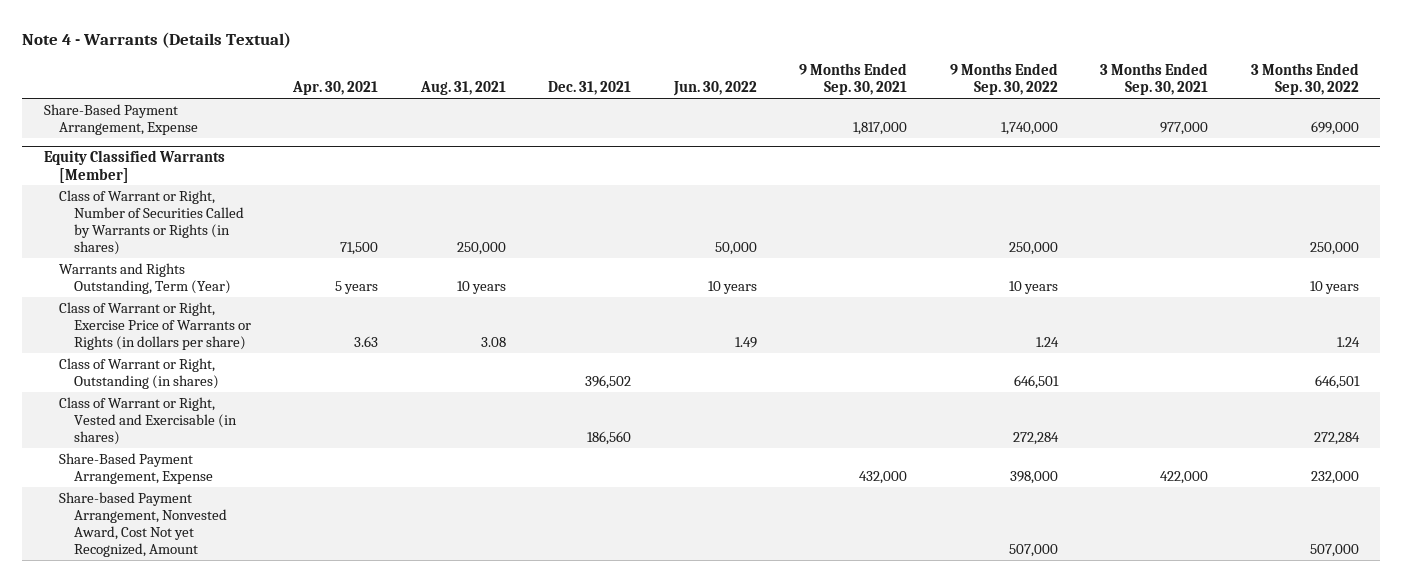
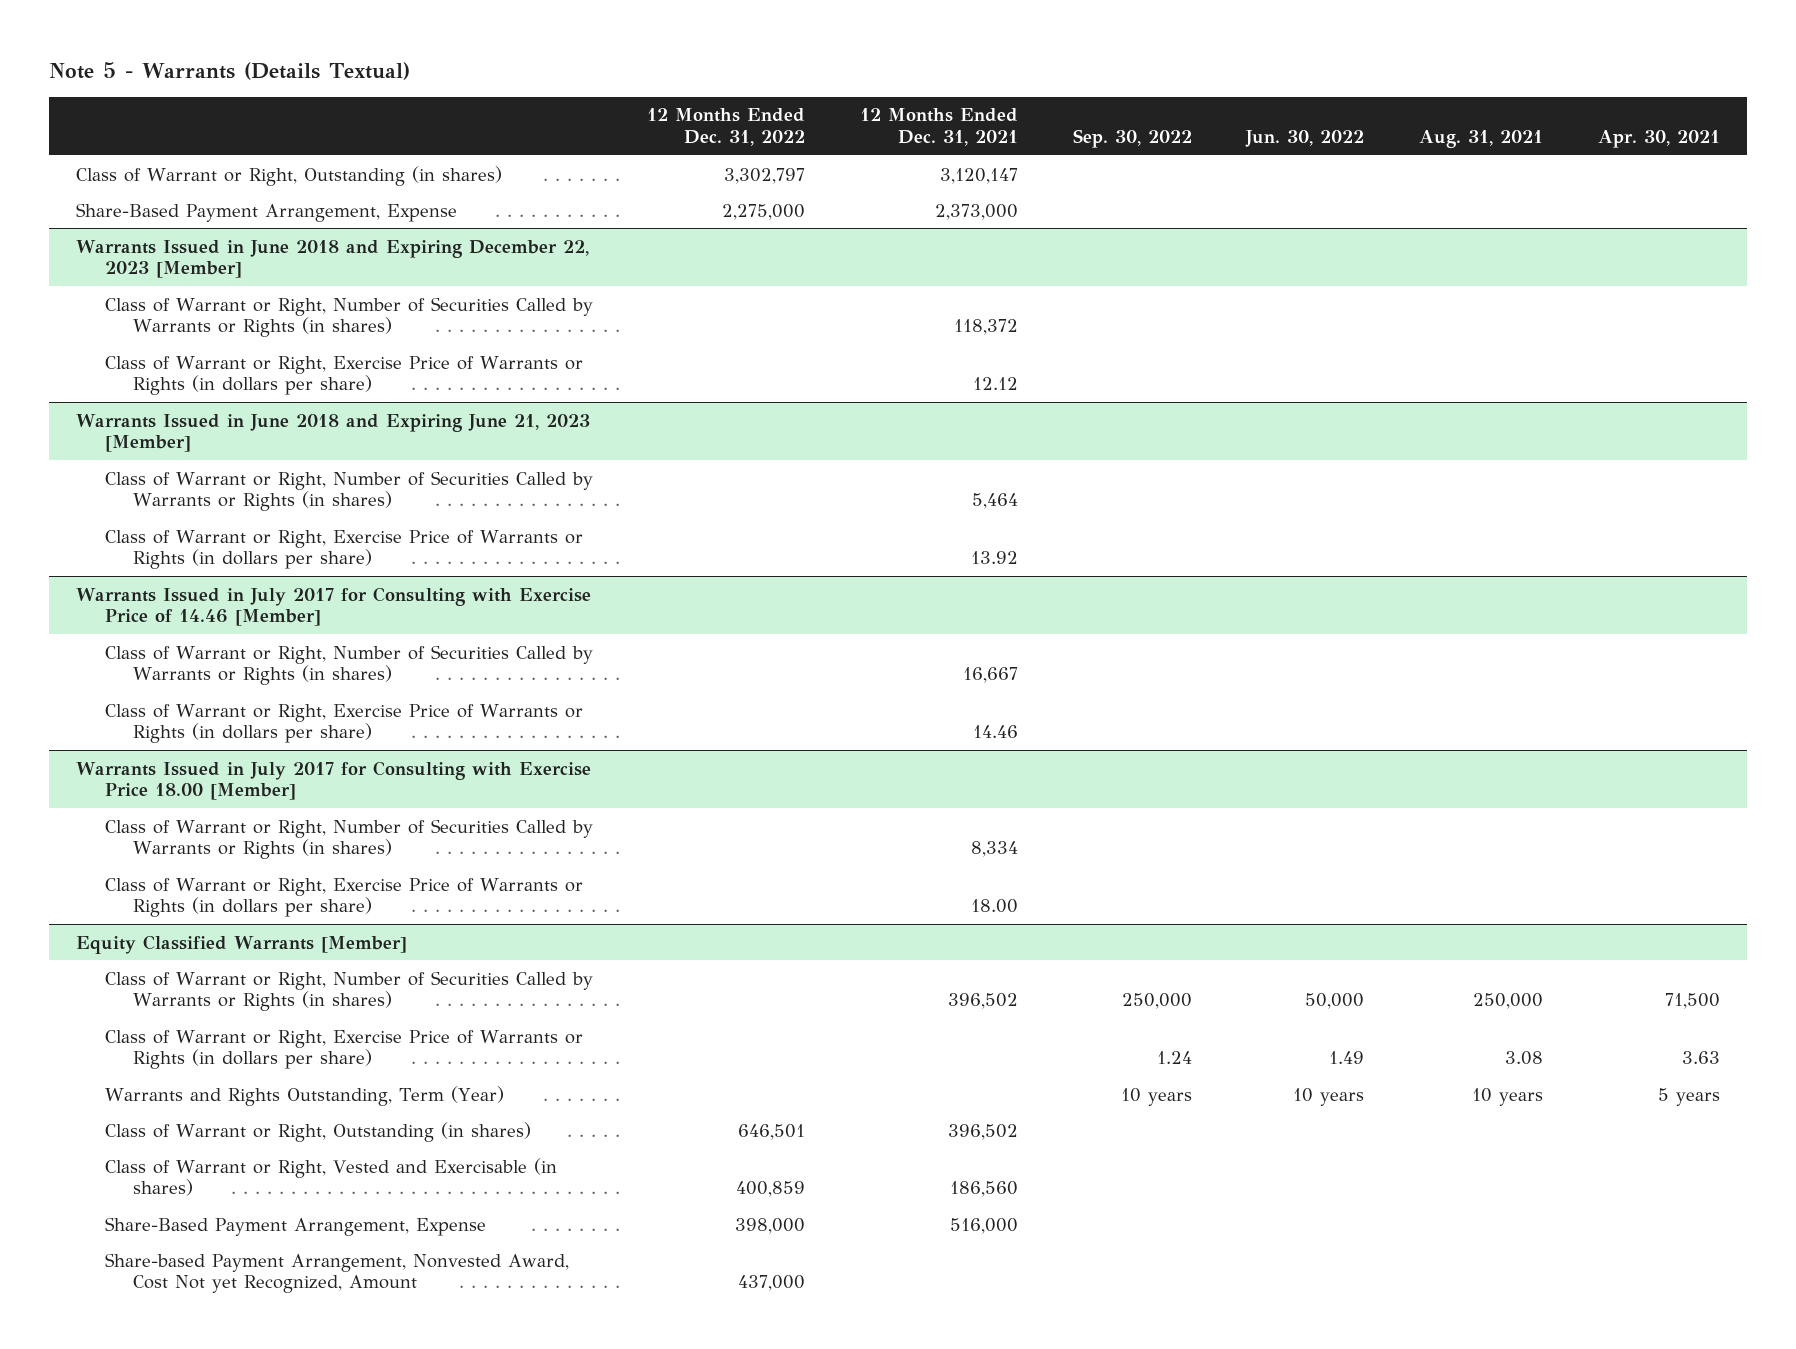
- Note 4 - Warrants (Details Textual)
+ Note 5 - Warrants (Details Textual)
- | Apr. 30, 2021 | Aug. 31, 2021 | Dec. 31, 2021 | Jun. 30, 2022 | 9 Months Ended Sep. 30, 2021 | 9 Months Ended Sep. 30, 2022 | 3 Months Ended Sep. 30, 2021 | 3 Months Ended Sep. 30, 2022
+ | 12 Months Ended Dec. 31, 2022 | 12 Months Ended Dec. 31, 2021 | Sep. 30, 2022 | Jun. 30, 2022 | Aug. 31, 2021 | Apr. 30, 2021
+ Class of Warrant or Right, Outstanding (in shares) | 3,302,797 | 3,120,147 | | | |
+ Warrants Issued in June 2018 and Expiring December 22, 2023 [Member]
+ Class of Warrant or Right, Number of Securities Called by Warrants or Rights (in shares) | | 118,372 | | | |
+ Class of Warrant or Right, Exercise Price of Warrants or Rights (in dollars per share) | | 12.12 | | | |
+ Warrants Issued in June 2018 and Expiring June 21, 2023 [Member]
+ Class of Warrant or Right, Number of Securities Called by Warrants or Rights (in shares) | | 5,464 | | | |
+ Class of Warrant or Right, Exercise Price of Warrants or Rights (in dollars per share) | | 13.92 | | | |
+ Warrants Issued in July 2017 for Consulting with Exercise Price of 14.46 [Member]
+ Class of Warrant or Right, Number of Securities Called by Warrants or Rights (in shares) | | 16,667 | | | |
+ Class of Warrant or Right, Exercise Price of Warrants or Rights (in dollars per share) | | 14.46 | | | |
+ Warrants Issued in July 2017 for Consulting with Exercise Price 18.00 [Member]
+ Class of Warrant or Right, Number of Securities Called by Warrants or Rights (in shares) | | 8,334 | | | |
+ Class of Warrant or Right, Exercise Price of Warrants or Rights (in dollars per share) | | 18.00 | | | |
@ Equity Classified Warrants [Member]
moved down: Warrants and Rights Outstanding, Term (Year) | | | 10 years | 10 years | 10 years | 5 years

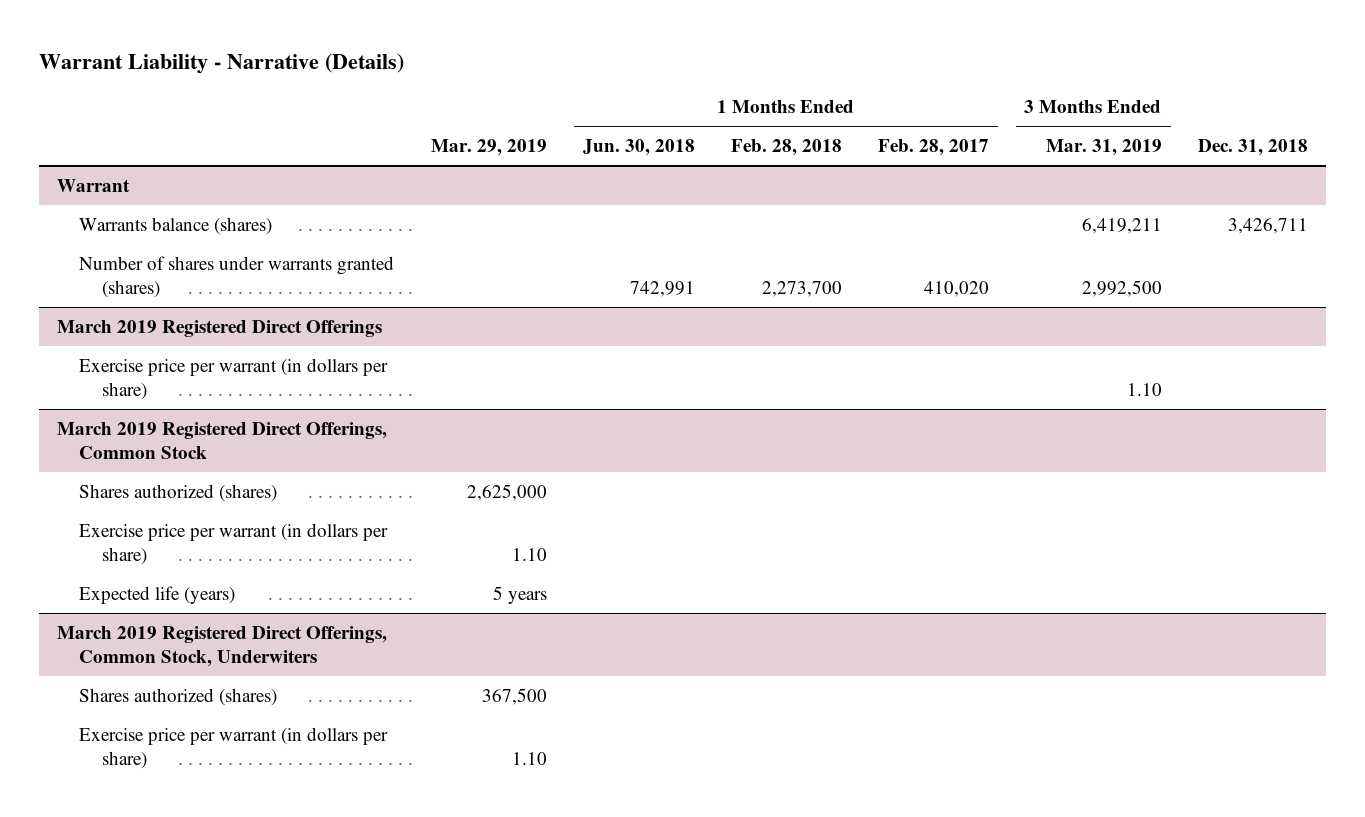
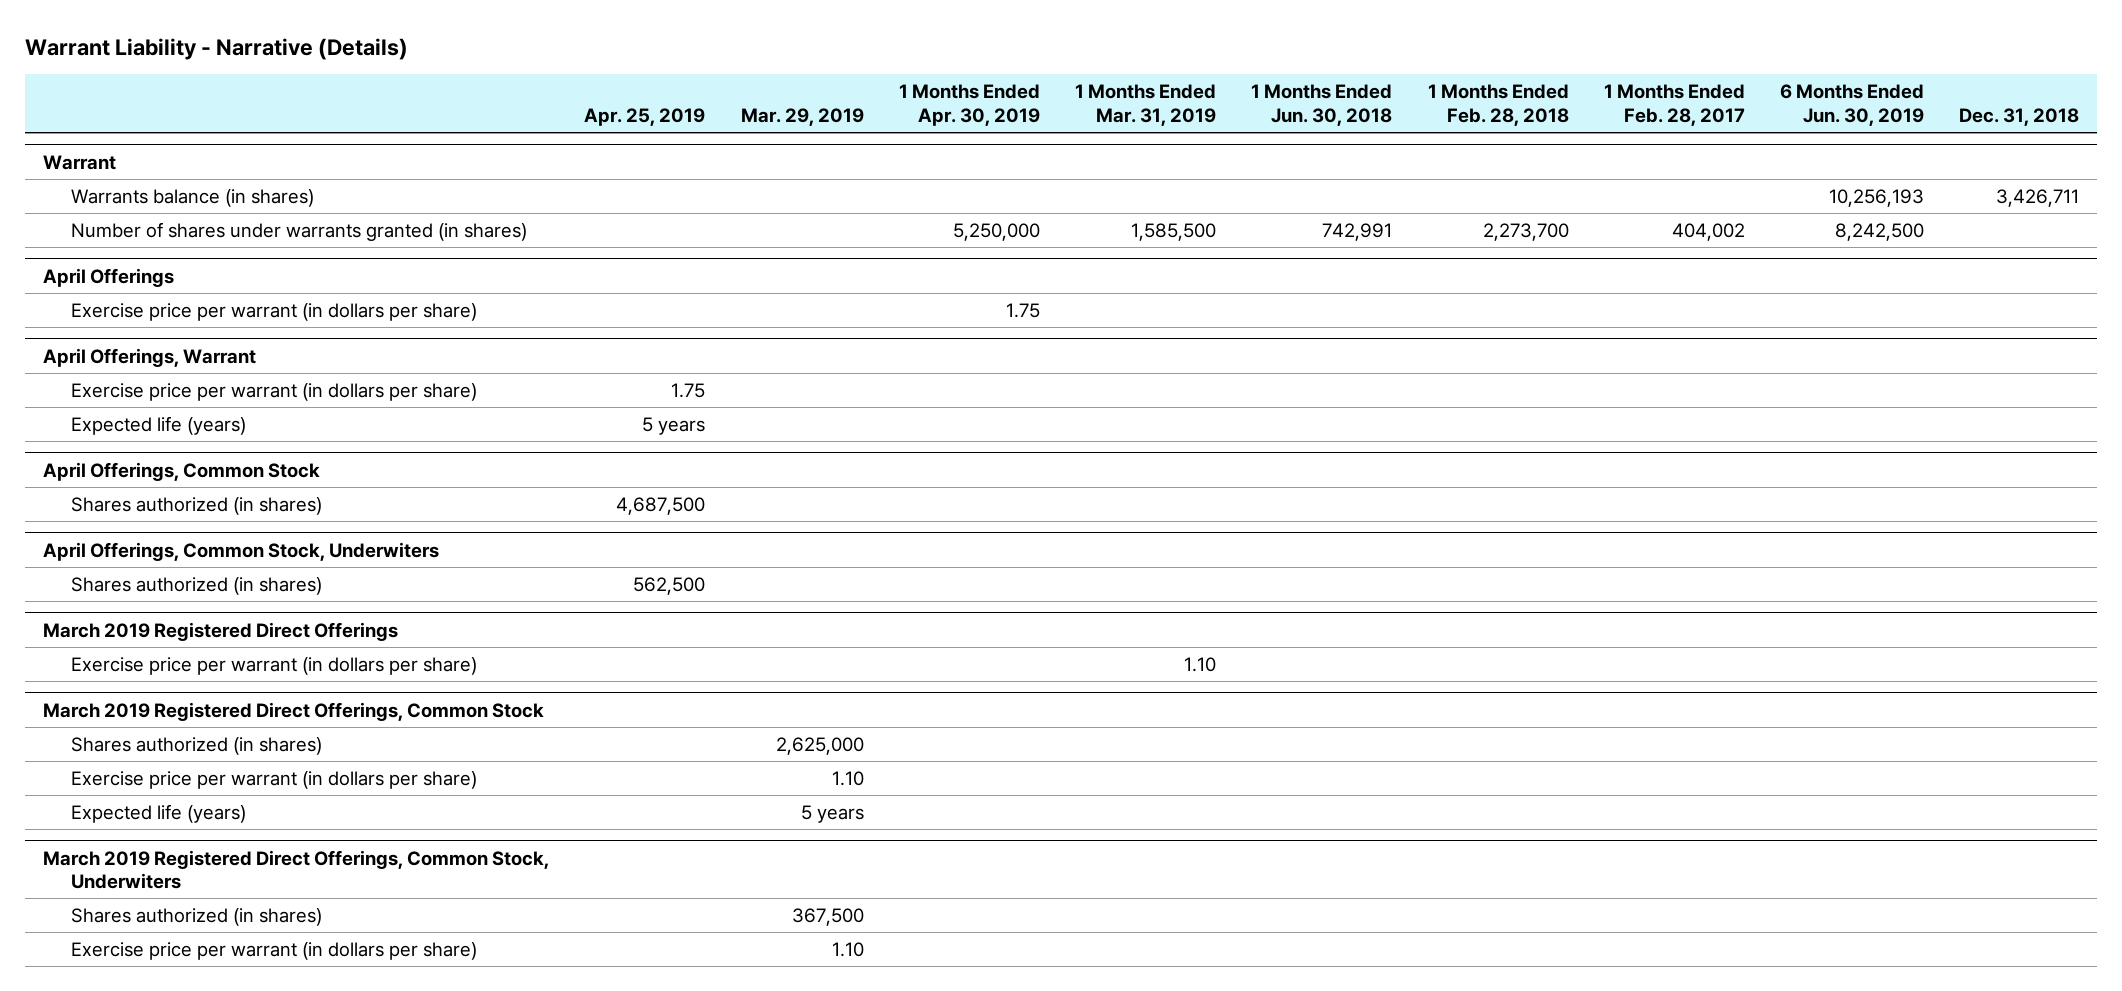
- | Mar. 29, 2019 | 1 Months Ended Jun. 30, 2018 | 1 Months Ended Feb. 28, 2018 | 1 Months Ended Feb. 28, 2017 | 3 Months Ended Mar. 31, 2019 | Dec. 31, 2018
+ | Apr. 25, 2019 | Mar. 29, 2019 | 1 Months Ended Apr. 30, 2019 | 1 Months Ended Mar. 31, 2019 | 1 Months Ended Jun. 30, 2018 | 1 Months Ended Feb. 28, 2018 | 1 Months Ended Feb. 28, 2017 | 6 Months Ended Jun. 30, 2019 | Dec. 31, 2018
@ Warrant
- Warrants balance (shares) | | | | | 6,419,211 | 3,426,711
- Number of shares under warrants granted (shares) | | 742,991 | 2,273,700 | 410,020 | 2,992,500 |
+ Warrants balance (in shares) | | | | | | | | 10,256,193 | 3,426,711
+ Number of shares under warrants granted (in shares) | | | 5,250,000 | 1,585,500 | 742,991 | 2,273,700 | 404,002 | 8,242,500 |
+ April Offerings
+ Exercise price per warrant (in dollars per share) | | | 1.75 | | | | | |
+ April Offerings, Warrant
+ Exercise price per warrant (in dollars per share) | 1.75 | | | | | | | |
+ Expected life (years) | 5 years | | | | | | | |
+ April Offerings, Common Stock
+ Shares authorized (in shares) | 4,687,500 | | | | | | | |
+ April Offerings, Common Stock, Underwiters
+ Shares authorized (in shares) | 562,500 | | | | | | | |
@ March 2019 Registered Direct Offerings, Common Stock
- Shares authorized (shares) | 2,625,000 | | | | |
+ Shares authorized (in shares) | | 2,625,000 | | | | | | |
@ March 2019 Registered Direct Offerings, Common Stock, Underwiters
- Shares authorized (shares) | 367,500 | | | | |
+ Shares authorized (in shares) | | 367,500 | | | | | | |

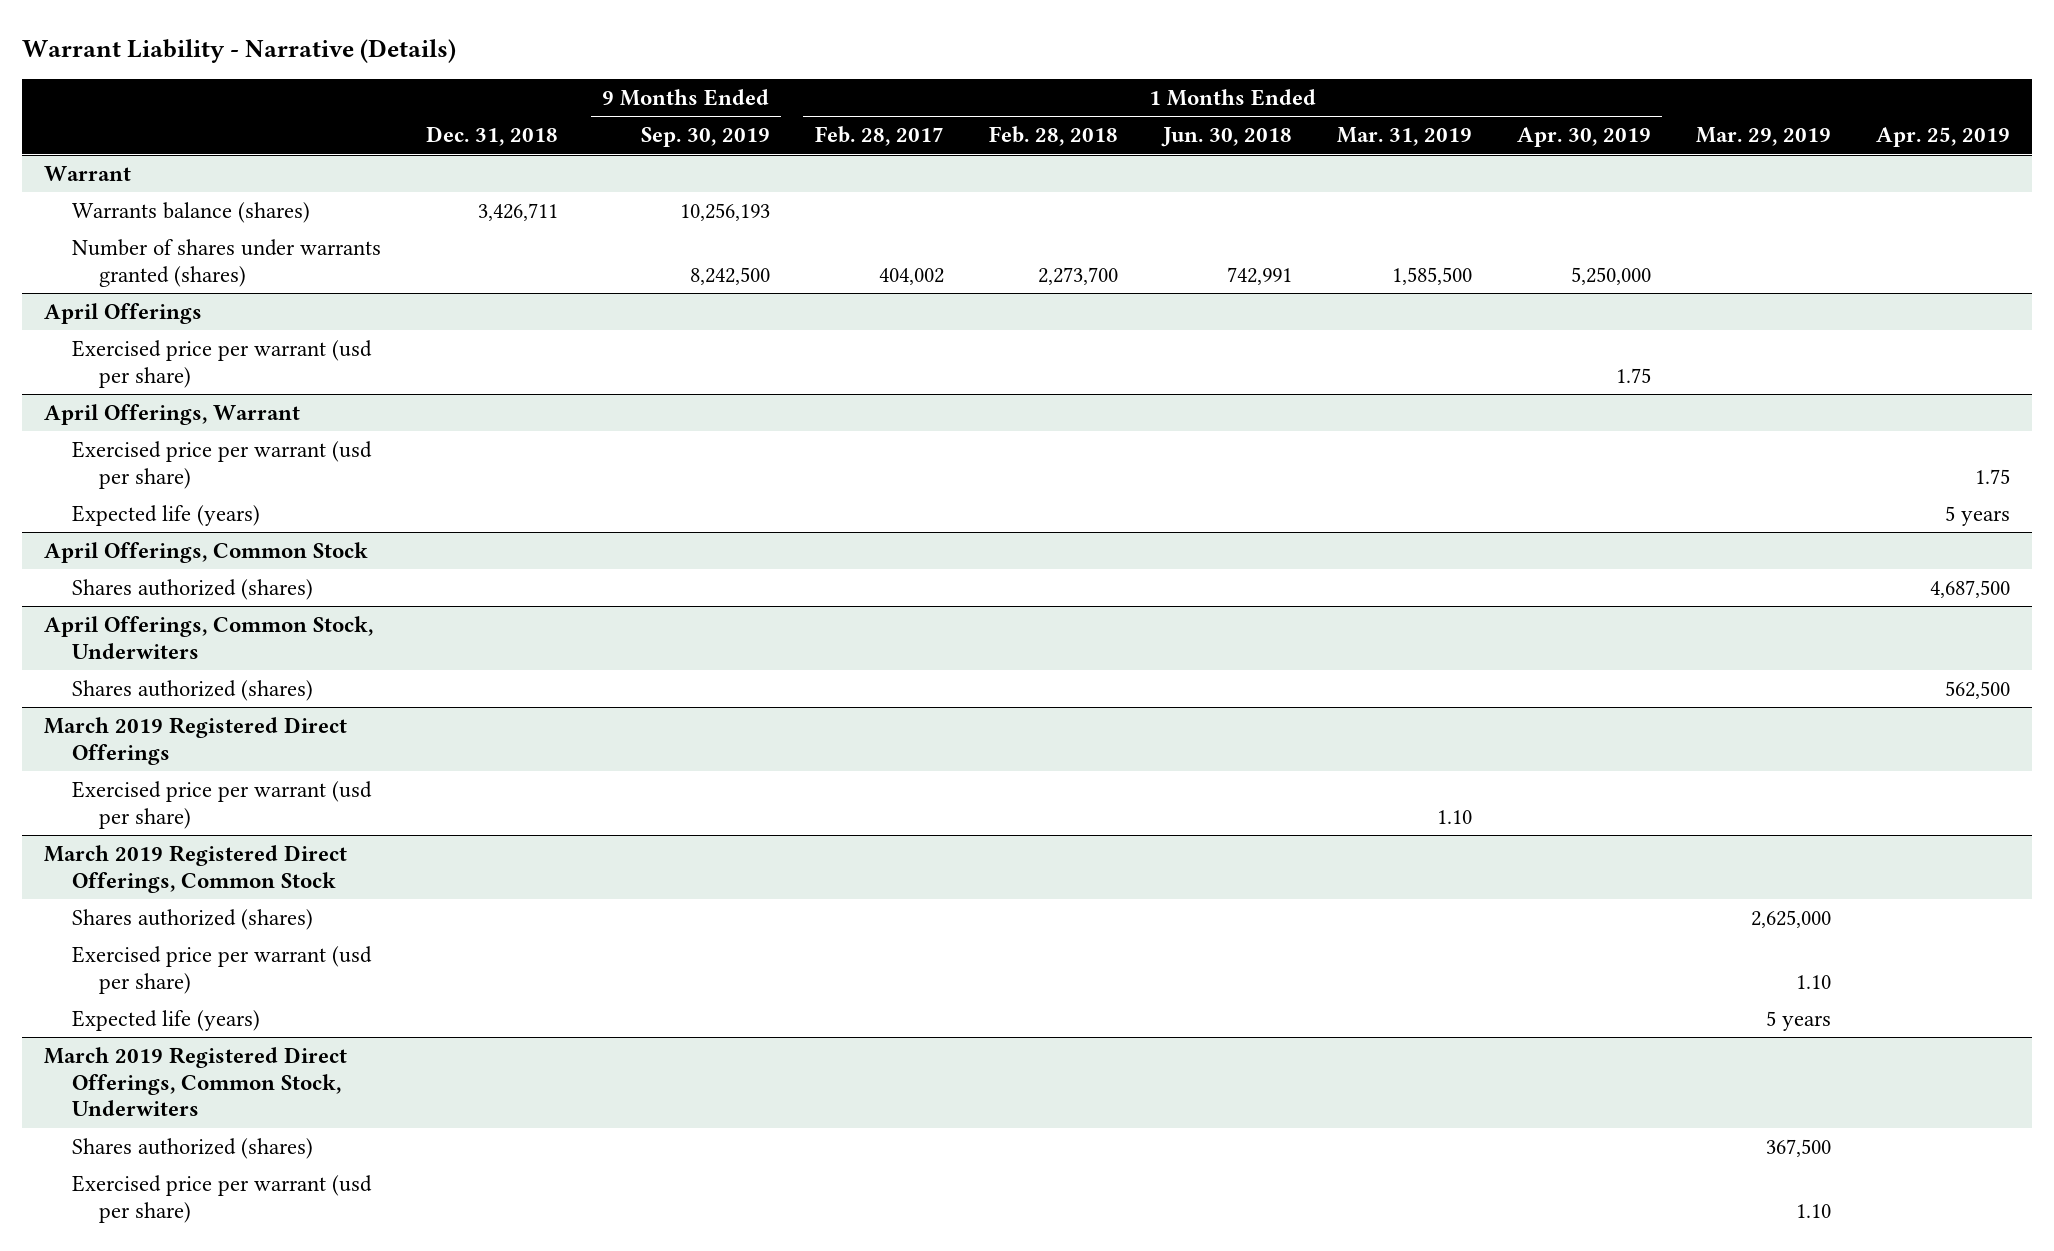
- | Apr. 25, 2019 | Mar. 29, 2019 | 1 Months Ended Apr. 30, 2019 | 1 Months Ended Mar. 31, 2019 | 1 Months Ended Jun. 30, 2018 | 1 Months Ended Feb. 28, 2018 | 1 Months Ended Feb. 28, 2017 | 6 Months Ended Jun. 30, 2019 | Dec. 31, 2018
+ | Dec. 31, 2018 | 9 Months Ended Sep. 30, 2019 | 1 Months Ended Feb. 28, 2017 | 1 Months Ended Feb. 28, 2018 | 1 Months Ended Jun. 30, 2018 | 1 Months Ended Mar. 31, 2019 | 1 Months Ended Apr. 30, 2019 | Mar. 29, 2019 | Apr. 25, 2019
@ Warrant
- Warrants balance (in shares) | | | | | | | | 10,256,193 | 3,426,711
- Number of shares under warrants granted (in shares) | | | 5,250,000 | 1,585,500 | 742,991 | 2,273,700 | 404,002 | 8,242,500 |
+ Warrants balance (shares) | 3,426,711 | 10,256,193 | | | | | | |
+ Number of shares under warrants granted (shares) | | 8,242,500 | 404,002 | 2,273,700 | 742,991 | 1,585,500 | 5,250,000 | |
@ April Offerings
- Exercise price per warrant (in dollars per share) | | | 1.75 | | | | | |
+ Exercised price per warrant (usd per share) | | | | | | | 1.75 | |
@ April Offerings, Warrant
- Exercise price per warrant (in dollars per share) | 1.75 | | | | | | | |
+ Exercised price per warrant (usd per share) | | | | | | | | | 1.75
@ April Offerings, Common Stock
- Shares authorized (in shares) | 4,687,500 | | | | | | | |
+ Shares authorized (shares) | | | | | | | | | 4,687,500
@ April Offerings, Common Stock, Underwiters
- Shares authorized (in shares) | 562,500 | | | | | | | |
+ Shares authorized (shares) | | | | | | | | | 562,500
@ March 2019 Registered Direct Offerings
- Exercise price per warrant (in dollars per share) | | | | 1.10 | | | | |
+ Exercised price per warrant (usd per share) | | | | | | 1.10 | | |
@ March 2019 Registered Direct Offerings, Common Stock
- Shares authorized (in shares) | | 2,625,000 | | | | | | |
- Exercise price per warrant (in dollars per share) | | 1.10 | | | | | | |
+ Shares authorized (shares) | | | | | | | | 2,625,000 |
+ Exercised price per warrant (usd per share) | | | | | | | | 1.10 |
@ March 2019 Registered Direct Offerings, Common Stock, Underwiters
- Shares authorized (in shares) | | 367,500 | | | | | | |
- Exercise price per warrant (in dollars per share) | | 1.10 | | | | | | |
+ Shares authorized (shares) | | | | | | | | 367,500 |
+ Exercised price per warrant (usd per share) | | | | | | | | 1.10 |

